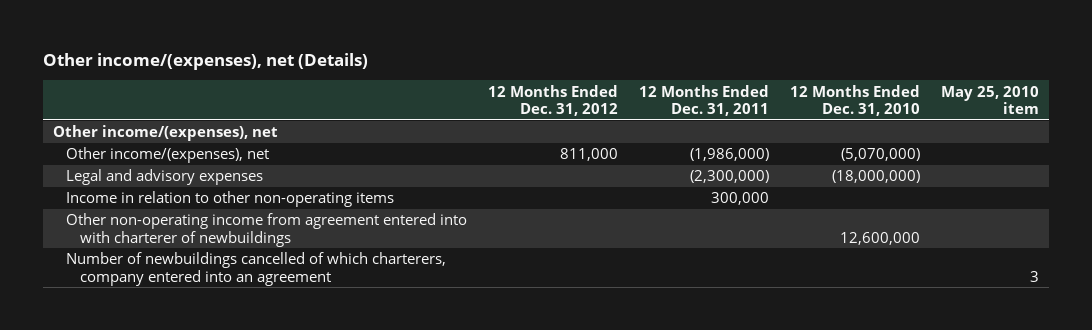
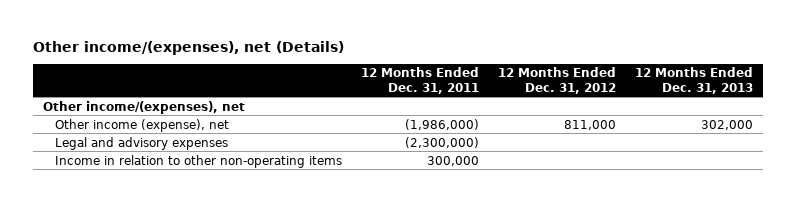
- | 12 Months Ended Dec. 31, 2012 | 12 Months Ended Dec. 31, 2011 | 12 Months Ended Dec. 31, 2010 | May 25, 2010 item
+ | 12 Months Ended Dec. 31, 2011 | 12 Months Ended Dec. 31, 2012 | 12 Months Ended Dec. 31, 2013
- Other income/(expenses), net | 811,000 | (1,986,000) | (5,070,000) |
+ Other income (expense), net | (1,986,000) | 811,000 | 302,000
- Other non-operating income from agreement entered into with charterer of newbuildings | | | 12,600,000 |
- Number of newbuildings cancelled of which charterers, company entered into an agreement | | | | 3

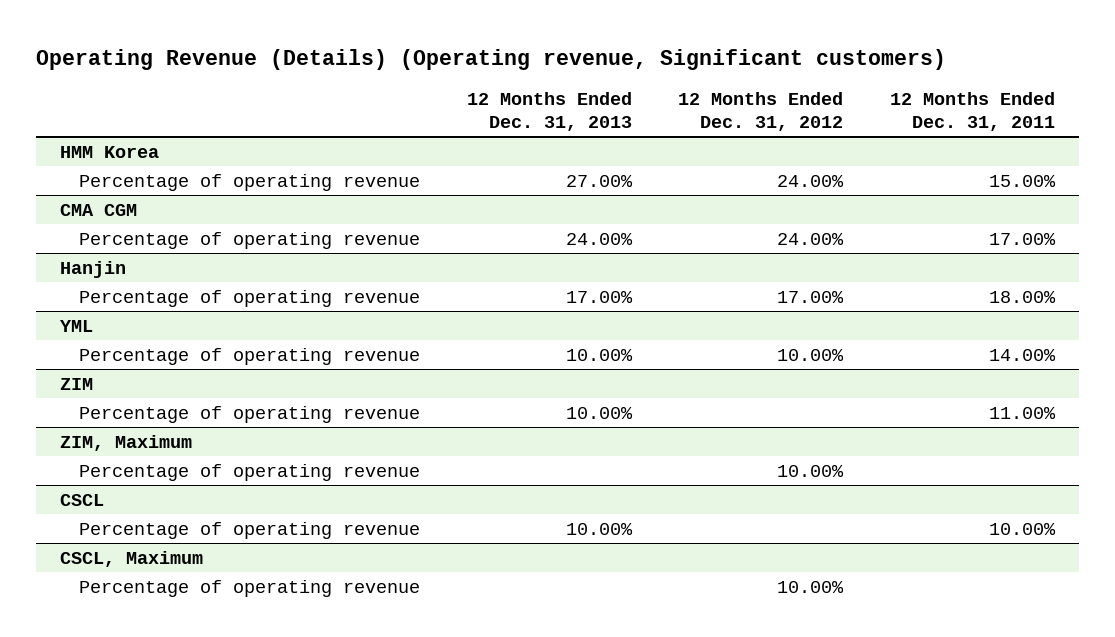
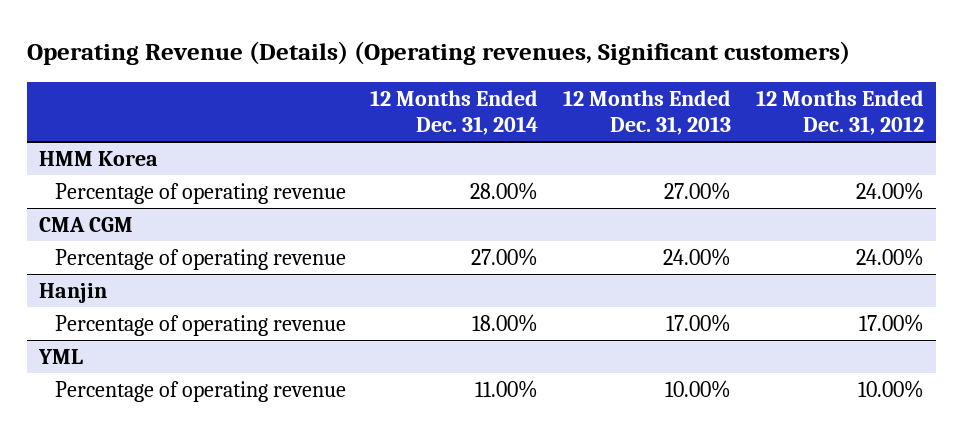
- Operating Revenue (Details) (Operating revenue, Significant customers)
+ Operating Revenue (Details) (Operating revenues, Significant customers)
- | 12 Months Ended Dec. 31, 2013 | 12 Months Ended Dec. 31, 2012 | 12 Months Ended Dec. 31, 2011
+ | 12 Months Ended Dec. 31, 2014 | 12 Months Ended Dec. 31, 2013 | 12 Months Ended Dec. 31, 2012
- ZIM
- Percentage of operating revenue | 10.00% | | 11.00%
- ZIM, Maximum
- Percentage of operating revenue | | 10.00% |
- CSCL
- Percentage of operating revenue | 10.00% | | 10.00%
- CSCL, Maximum
- Percentage of operating revenue | | 10.00% |

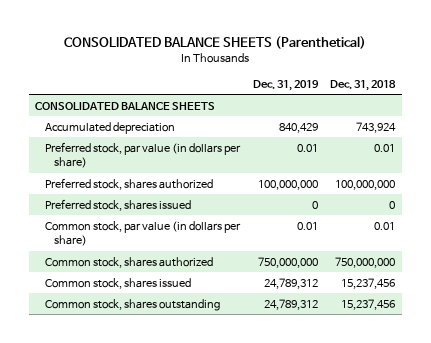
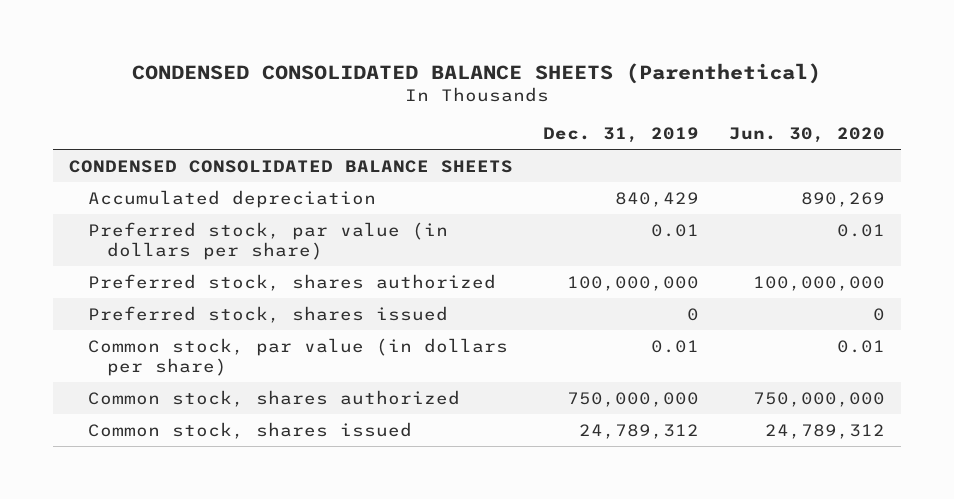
- CONSOLIDATED BALANCE SHEETS (Parenthetical)
+ CONDENSED CONSOLIDATED BALANCE SHEETS (Parenthetical)
- | Dec. 31, 2019 | Dec. 31, 2018
+ | Dec. 31, 2019 | Jun. 30, 2020
- CONSOLIDATED BALANCE SHEETS
+ CONDENSED CONSOLIDATED BALANCE SHEETS
- Common stock, shares outstanding | 24,789,312 | 15,237,456

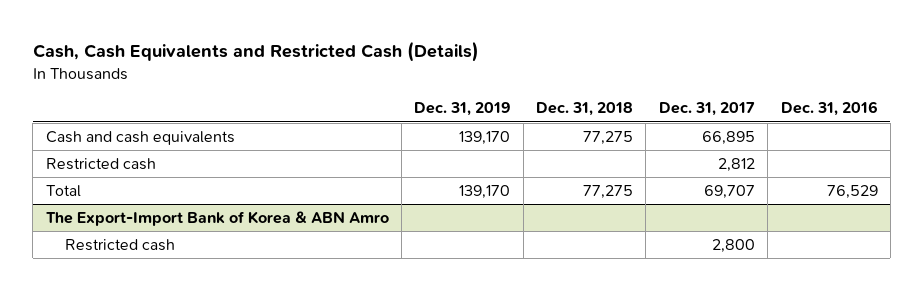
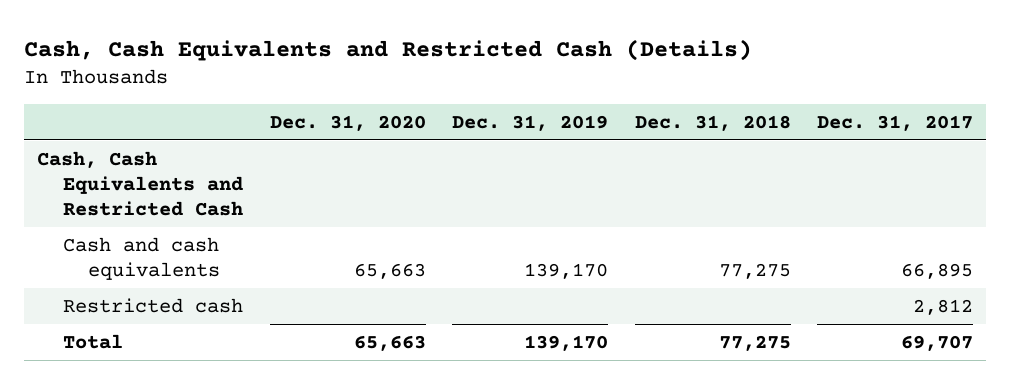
- | Dec. 31, 2019 | Dec. 31, 2018 | Dec. 31, 2017 | Dec. 31, 2016
+ | Dec. 31, 2020 | Dec. 31, 2019 | Dec. 31, 2018 | Dec. 31, 2017
+ Cash, Cash Equivalents and Restricted Cash
- The Export-Import Bank of Korea & ABN Amro
- Restricted cash | | | 2,800 |

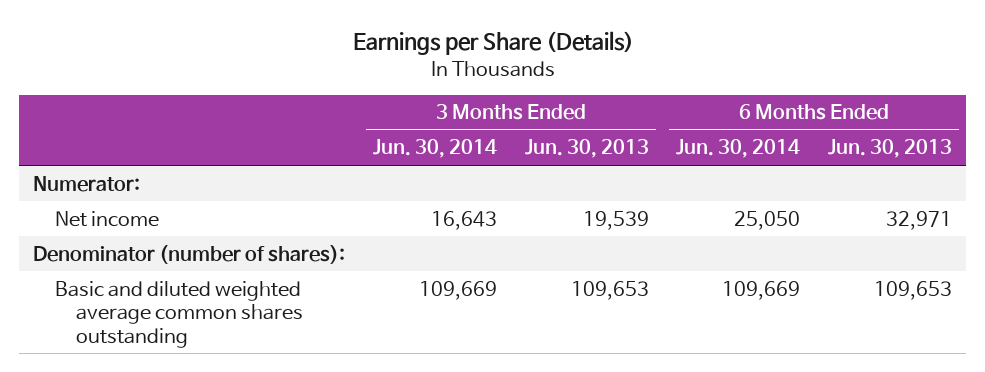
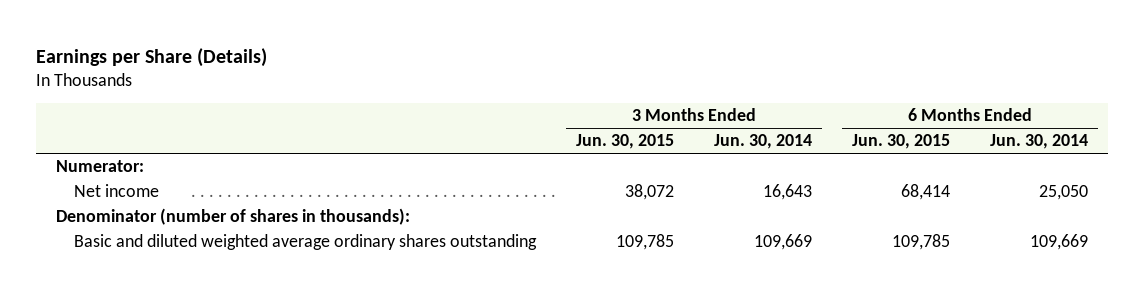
- | 3 Months Ended Jun. 30, 2014 | 3 Months Ended Jun. 30, 2013 | 6 Months Ended Jun. 30, 2014 | 6 Months Ended Jun. 30, 2013
+ | 3 Months Ended Jun. 30, 2015 | 3 Months Ended Jun. 30, 2014 | 6 Months Ended Jun. 30, 2015 | 6 Months Ended Jun. 30, 2014
- Denominator (number of shares):
- Basic and diluted weighted average common shares outstanding | 109,669 | 109,653 | 109,669 | 109,653
+ Denominator (number of shares in thousands):
+ Basic and diluted weighted average ordinary shares outstanding | 109,785 | 109,669 | 109,785 | 109,669

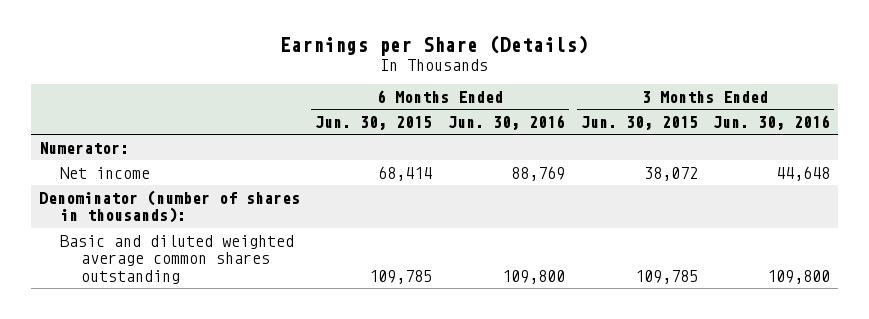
- | 3 Months Ended Jun. 30, 2015 | 3 Months Ended Jun. 30, 2014 | 6 Months Ended Jun. 30, 2015 | 6 Months Ended Jun. 30, 2014
+ | 6 Months Ended Jun. 30, 2015 | 6 Months Ended Jun. 30, 2016 | 3 Months Ended Jun. 30, 2015 | 3 Months Ended Jun. 30, 2016
- Basic and diluted weighted average ordinary shares outstanding | 109,785 | 109,669 | 109,785 | 109,669
+ Basic and diluted weighted average common shares outstanding | 109,785 | 109,800 | 109,785 | 109,800

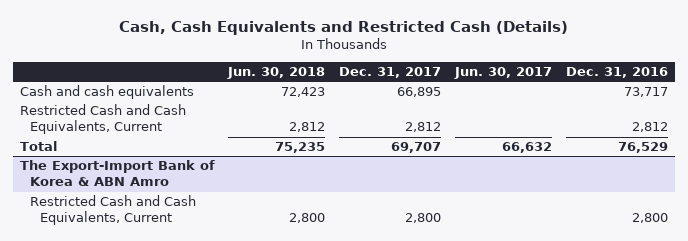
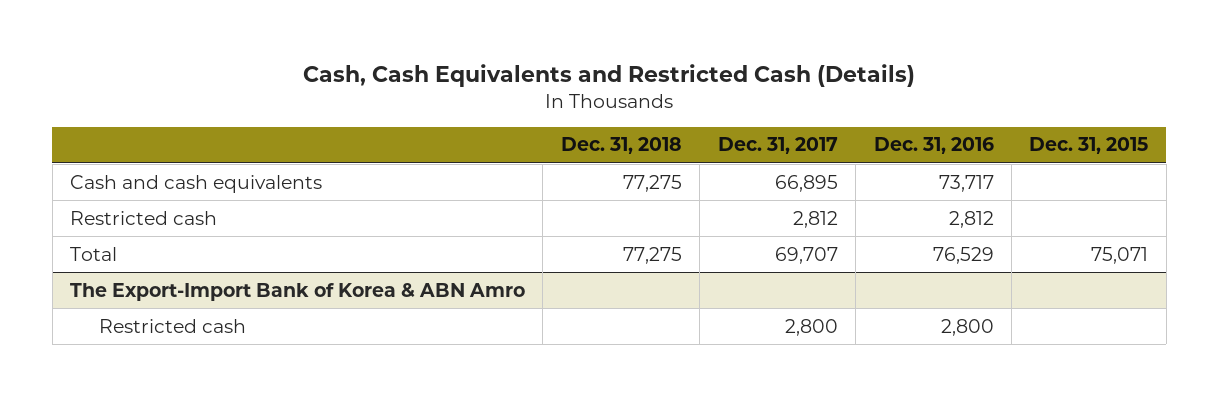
- | Jun. 30, 2018 | Dec. 31, 2017 | Jun. 30, 2017 | Dec. 31, 2016
+ | Dec. 31, 2018 | Dec. 31, 2017 | Dec. 31, 2016 | Dec. 31, 2015
- Restricted Cash and Cash Equivalents, Current | 2,812 | 2,812 | | 2,812
+ Restricted cash | | 2,812 | 2,812 |
@ The Export-Import Bank of Korea & ABN Amro
- Restricted Cash and Cash Equivalents, Current | 2,800 | 2,800 | | 2,800
+ Restricted cash | | 2,800 | 2,800 |

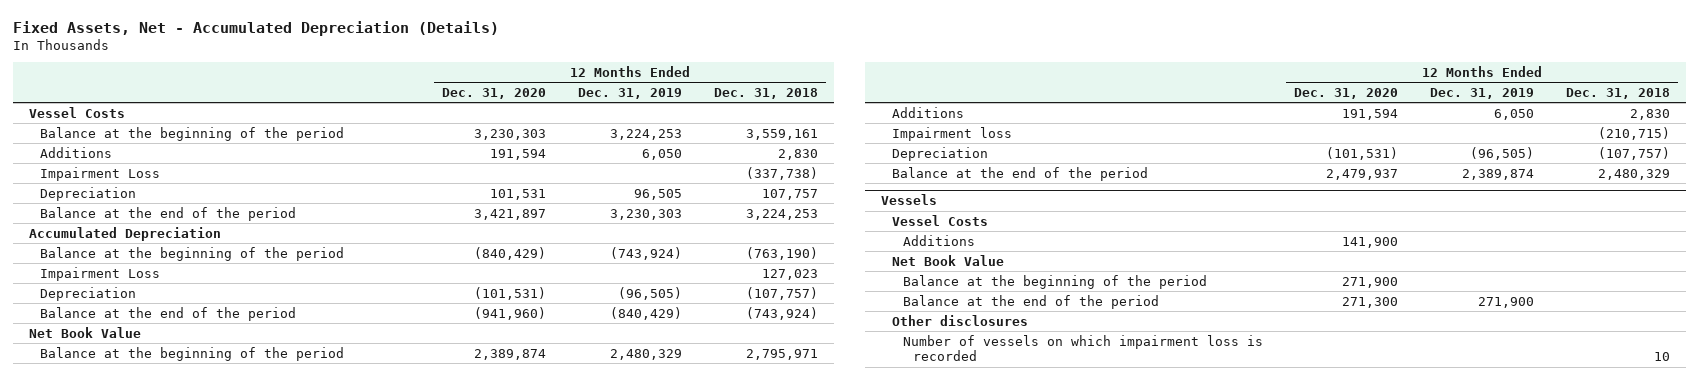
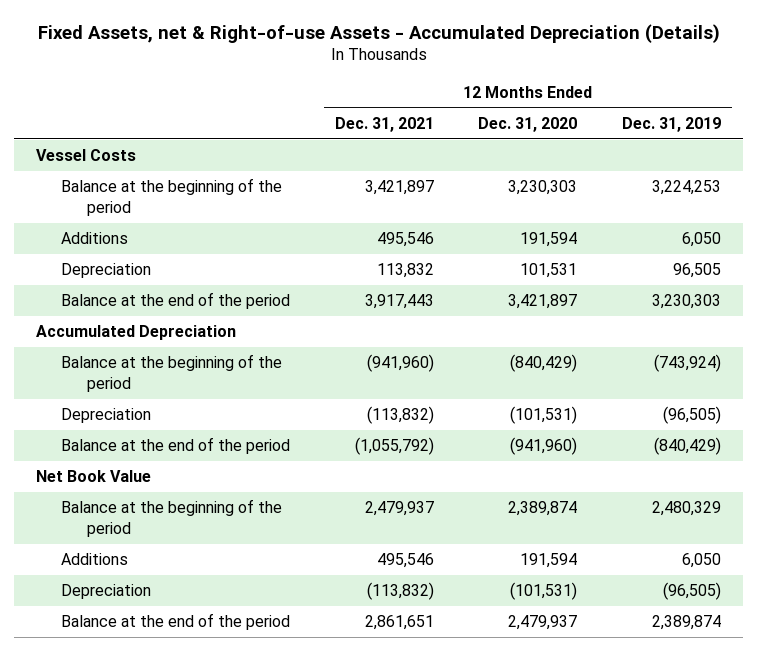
- Fixed Assets, Net - Accumulated Depreciation (Details)
+ Fixed Assets, net & Right-of-use Assets - Accumulated Depreciation (Details)
- | 12 Months Ended Dec. 31, 2020 | 12 Months Ended Dec. 31, 2019 | 12 Months Ended Dec. 31, 2018
+ | 12 Months Ended Dec. 31, 2021 | 12 Months Ended Dec. 31, 2020 | 12 Months Ended Dec. 31, 2019
- Impairment Loss | | | (337,738)
- Impairment Loss | | | 127,023
- Impairment loss | | | (210,715)
- Vessels
- Vessel Costs
- Additions | 141,900 | |
- Net Book Value
- Balance at the beginning of the period | 271,900 | |
- Balance at the end of the period | 271,300 | 271,900 |
- Other disclosures
- Number of vessels on which impairment loss is recorded | | | 10

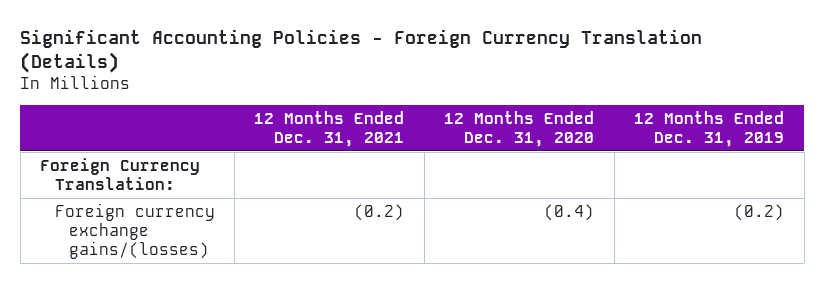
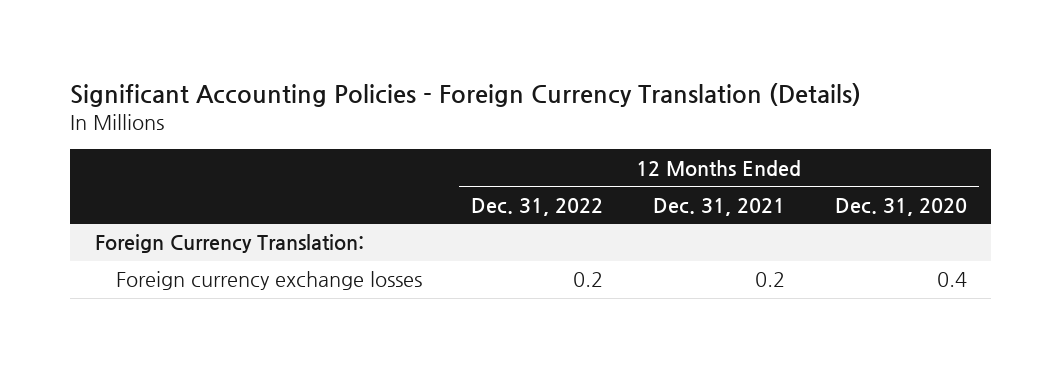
- | 12 Months Ended Dec. 31, 2021 | 12 Months Ended Dec. 31, 2020 | 12 Months Ended Dec. 31, 2019
+ | 12 Months Ended Dec. 31, 2022 | 12 Months Ended Dec. 31, 2021 | 12 Months Ended Dec. 31, 2020
- Foreign currency exchange gains/(losses) | (0.2) | (0.4) | (0.2)
+ Foreign currency exchange losses | 0.2 | 0.2 | 0.4

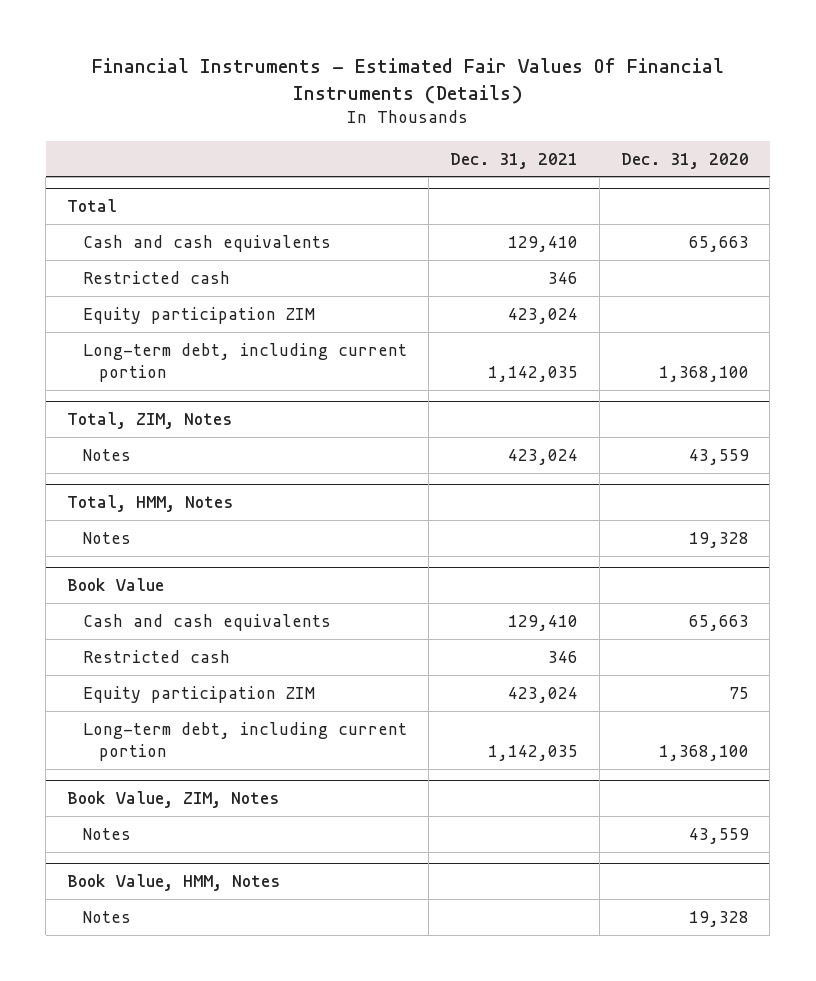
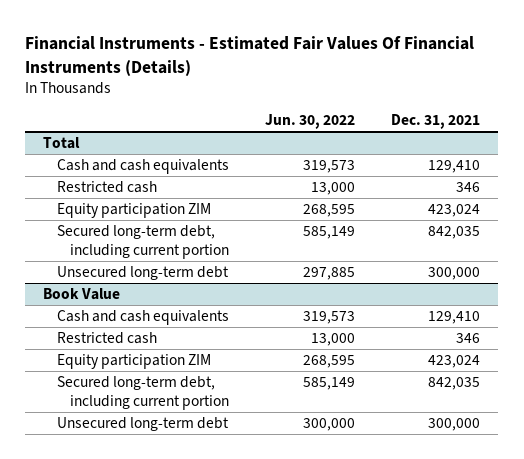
- | Dec. 31, 2021 | Dec. 31, 2020
+ | Jun. 30, 2022 | Dec. 31, 2021
@ Total
- Long-term debt, including current portion | 1,142,035 | 1,368,100
- Total, ZIM, Notes
- Notes | 423,024 | 43,559
- Total, HMM, Notes
- Notes | | 19,328
@ Total
+ Secured long-term debt, including current portion | 585,149 | 842,035
+ Unsecured long-term debt | 297,885 | 300,000
@ Book Value
- Long-term debt, including current portion | 1,142,035 | 1,368,100
- Book Value, ZIM, Notes
- Notes | | 43,559
- Book Value, HMM, Notes
- Notes | | 19,328
@ Book Value
+ Secured long-term debt, including current portion | 585,149 | 842,035
+ Unsecured long-term debt | 300,000 | 300,000

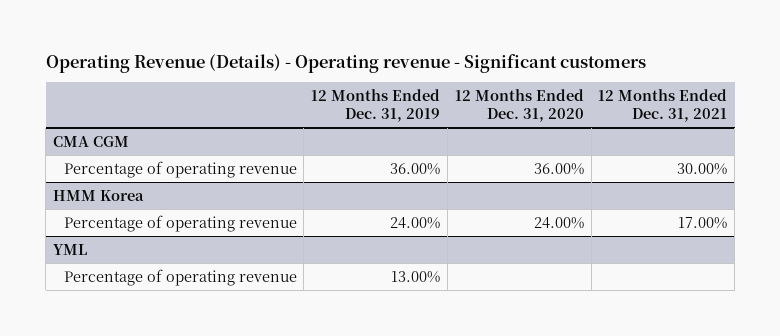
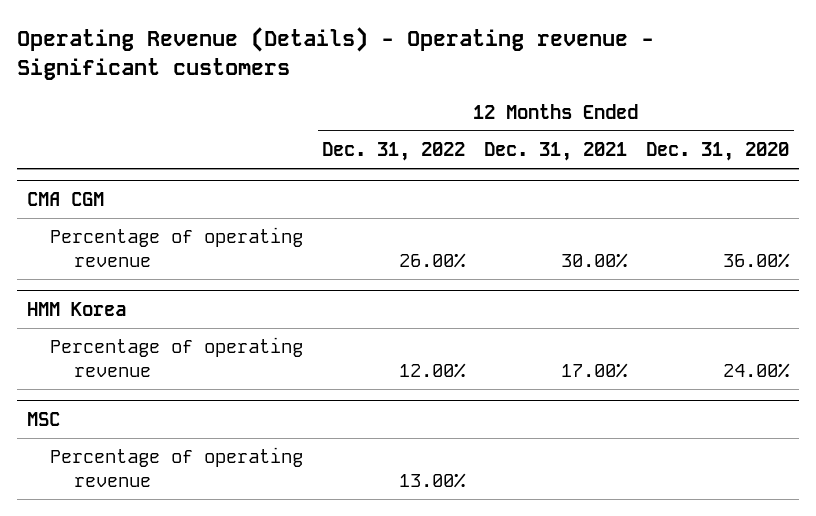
- | 12 Months Ended Dec. 31, 2019 | 12 Months Ended Dec. 31, 2020 | 12 Months Ended Dec. 31, 2021
+ | 12 Months Ended Dec. 31, 2022 | 12 Months Ended Dec. 31, 2021 | 12 Months Ended Dec. 31, 2020
- YML
+ MSC

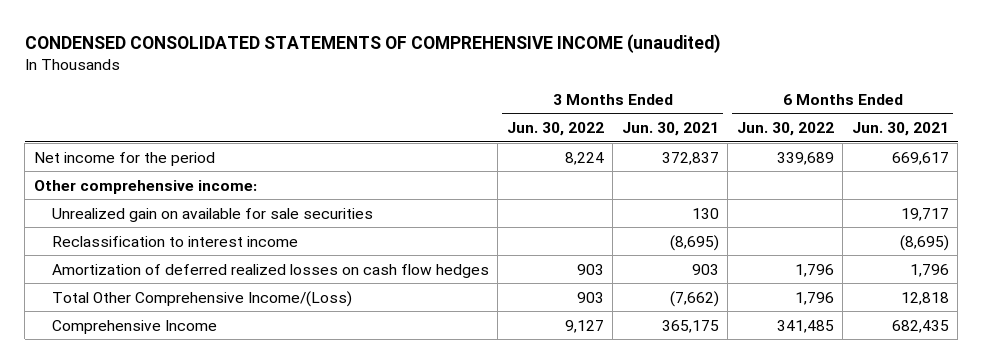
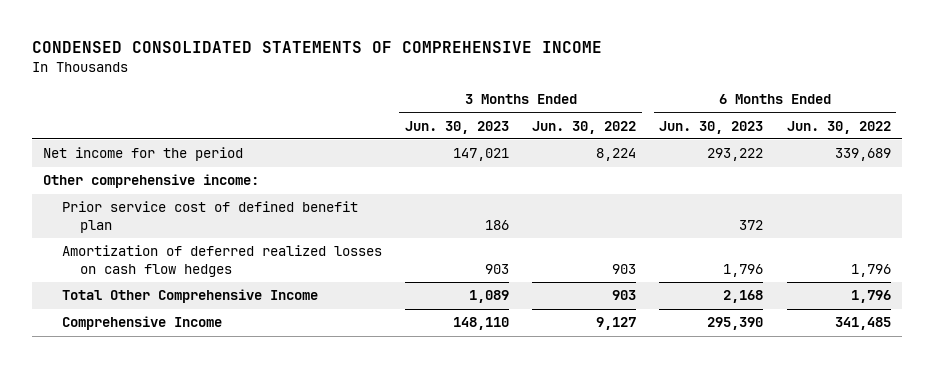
- CONDENSED CONSOLIDATED STATEMENTS OF COMPREHENSIVE INCOME (unaudited)
+ CONDENSED CONSOLIDATED STATEMENTS OF COMPREHENSIVE INCOME
- | 3 Months Ended Jun. 30, 2022 | 3 Months Ended Jun. 30, 2021 | 6 Months Ended Jun. 30, 2022 | 6 Months Ended Jun. 30, 2021
+ | 3 Months Ended Jun. 30, 2023 | 3 Months Ended Jun. 30, 2022 | 6 Months Ended Jun. 30, 2023 | 6 Months Ended Jun. 30, 2022
- Unrealized gain on available for sale securities | | 130 | | 19,717
- Reclassification to interest income | | (8,695) | | (8,695)
+ Prior service cost of defined benefit plan | 186 | | 372 |
- Total Other Comprehensive Income/(Loss) | 903 | (7,662) | 1,796 | 12,818
+ Total Other Comprehensive Income | 1,089 | 903 | 2,168 | 1,796

